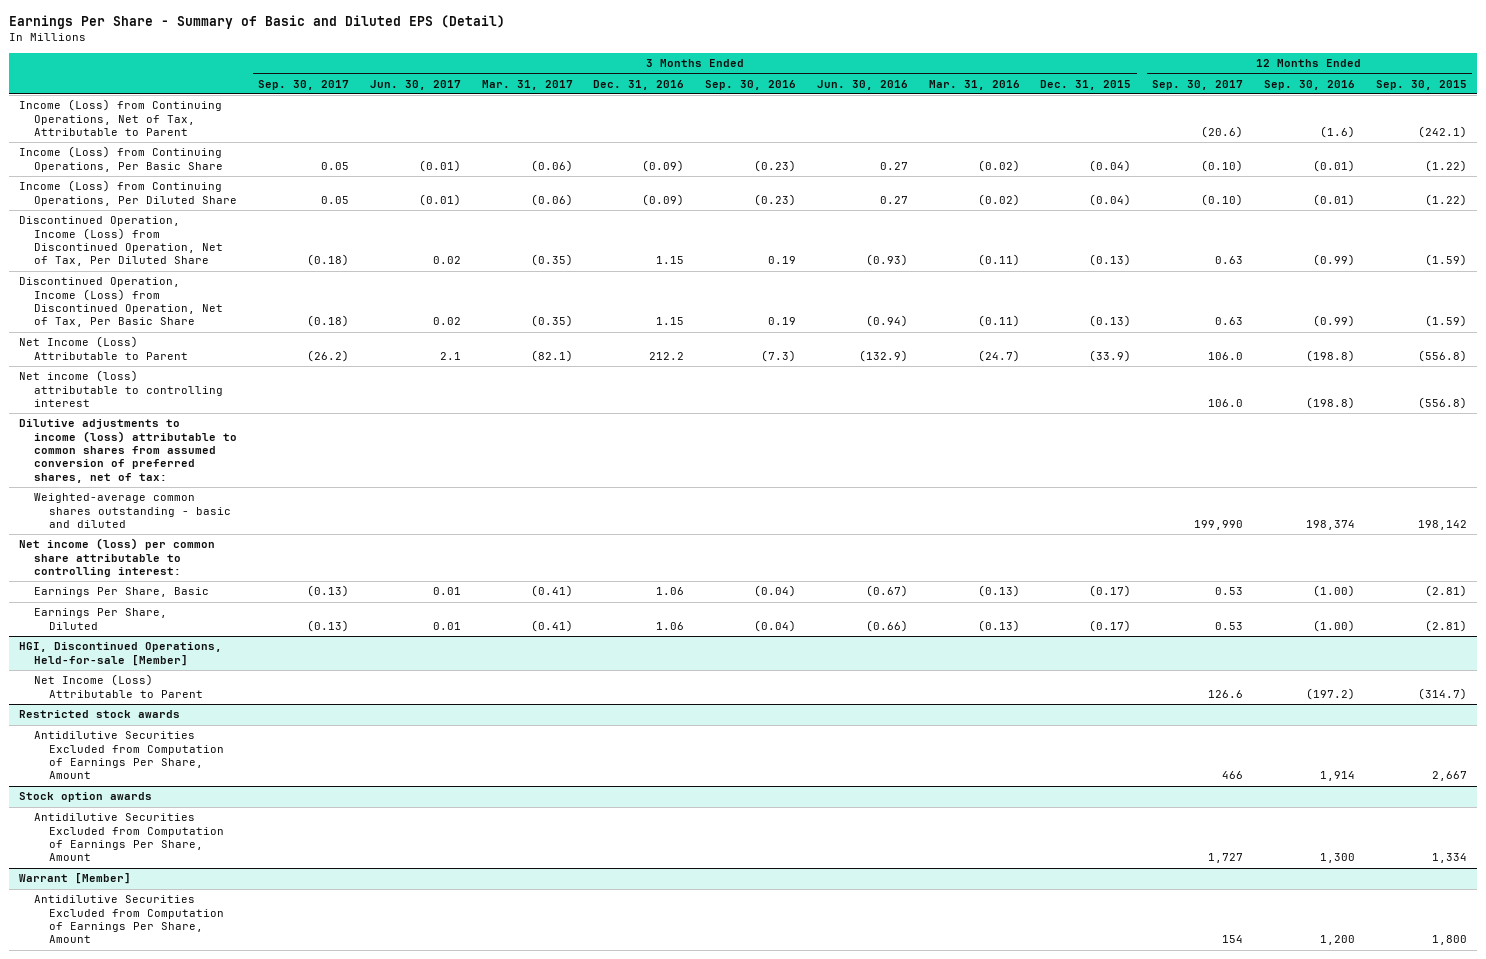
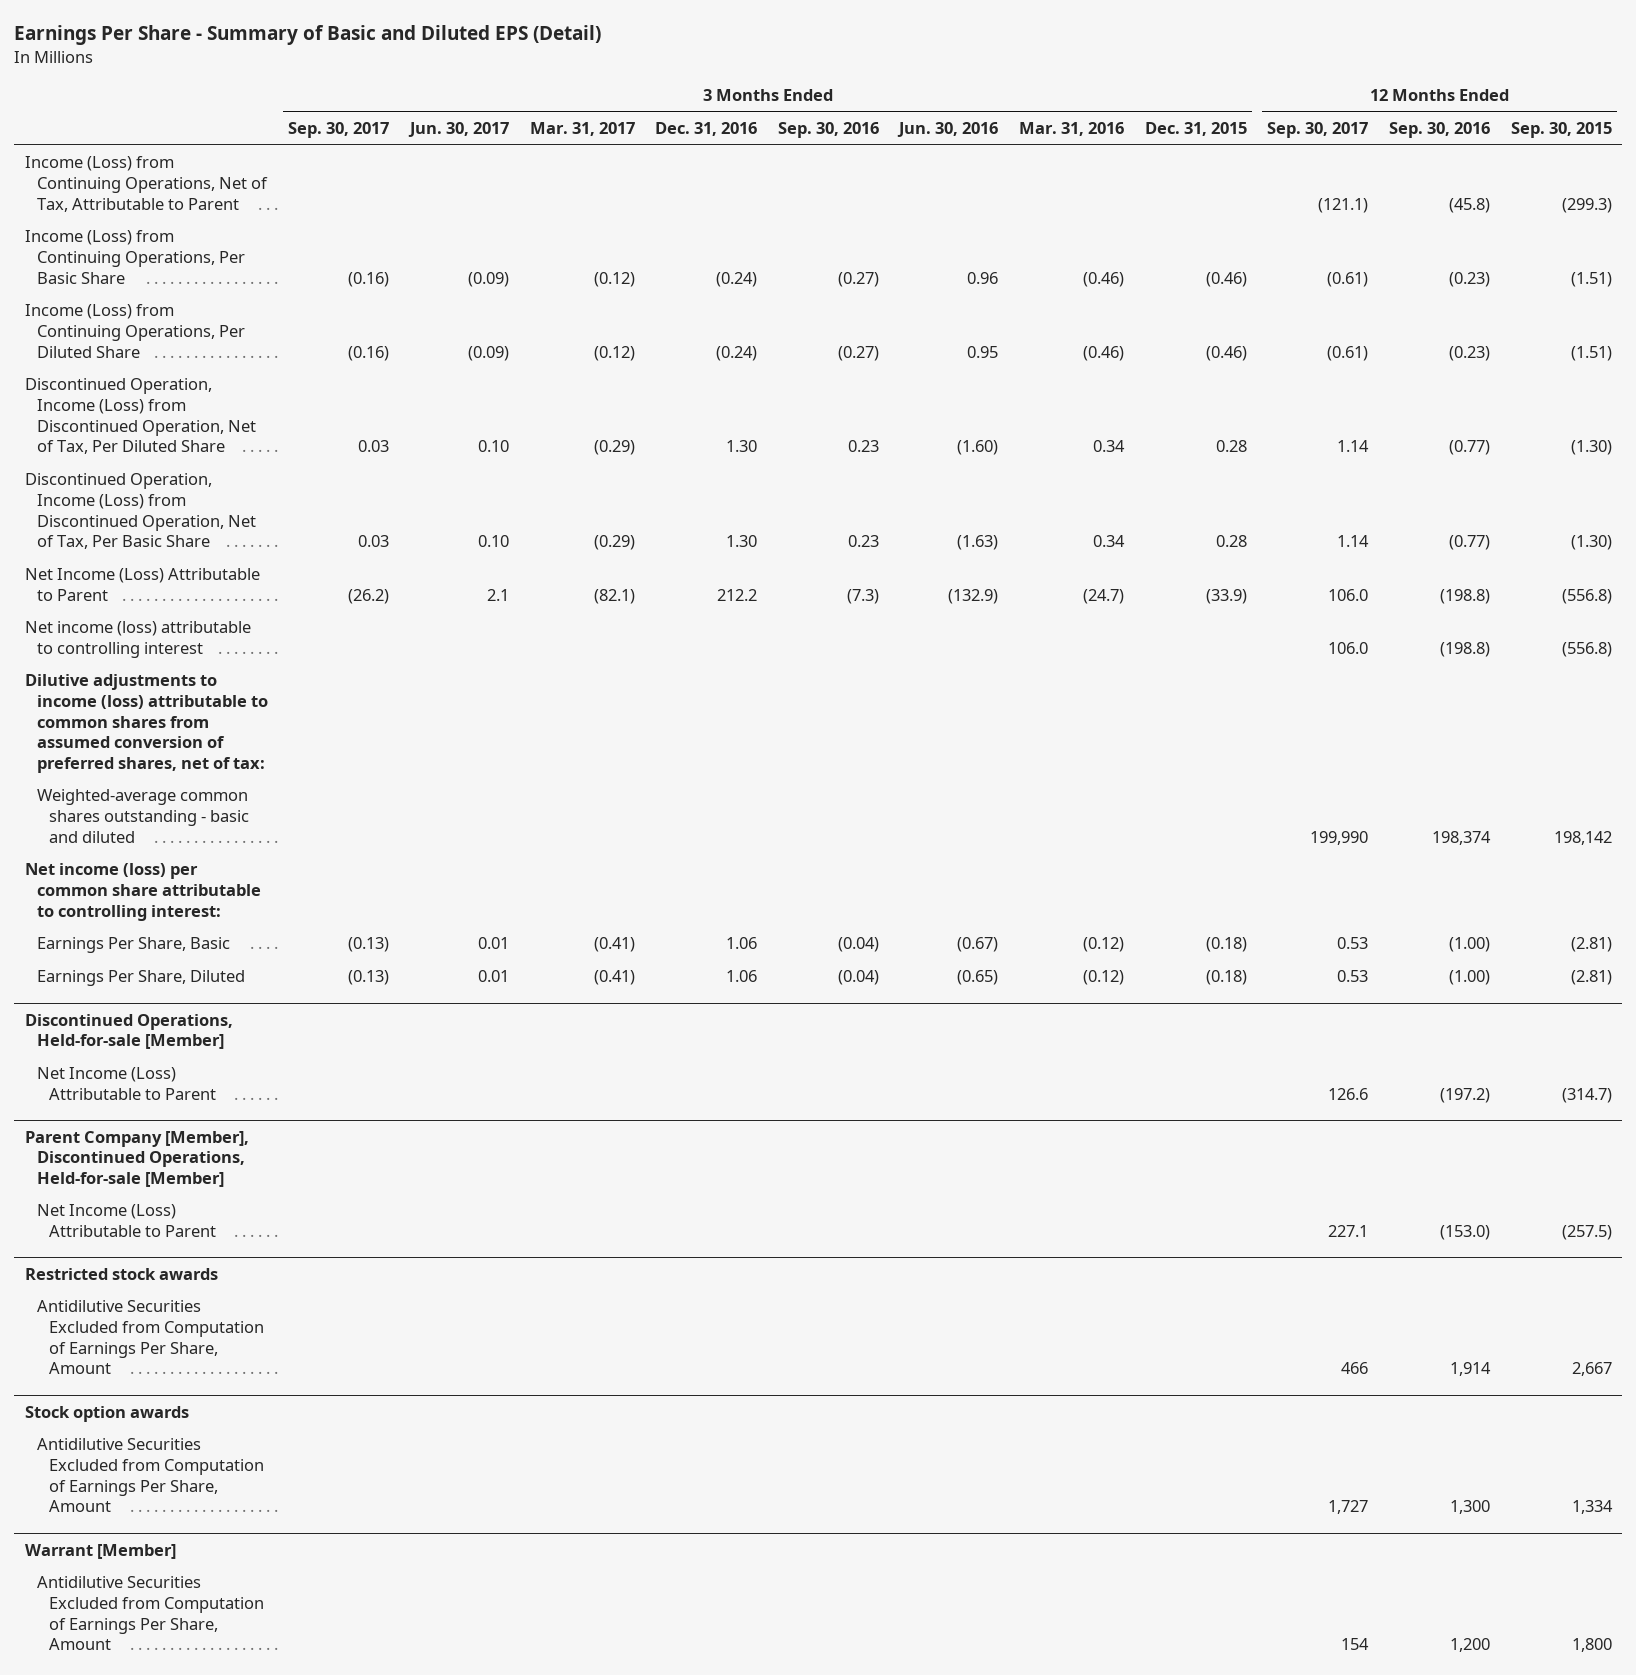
- Income (Loss) from Continuing Operations, Net of Tax, Attributable to Parent | | | | | | | | | (20.6) | (1.6) | (242.1)
- Income (Loss) from Continuing Operations, Per Basic Share | 0.05 | (0.01) | (0.06) | (0.09) | (0.23) | 0.27 | (0.02) | (0.04) | (0.10) | (0.01) | (1.22)
- Income (Loss) from Continuing Operations, Per Diluted Share | 0.05 | (0.01) | (0.06) | (0.09) | (0.23) | 0.27 | (0.02) | (0.04) | (0.10) | (0.01) | (1.22)
- Discontinued Operation, Income (Loss) from Discontinued Operation, Net of Tax, Per Diluted Share | (0.18) | 0.02 | (0.35) | 1.15 | 0.19 | (0.93) | (0.11) | (0.13) | 0.63 | (0.99) | (1.59)
- Discontinued Operation, Income (Loss) from Discontinued Operation, Net of Tax, Per Basic Share | (0.18) | 0.02 | (0.35) | 1.15 | 0.19 | (0.94) | (0.11) | (0.13) | 0.63 | (0.99) | (1.59)
+ Income (Loss) from Continuing Operations, Net of Tax, Attributable to Parent | | | | | | | | | (121.1) | (45.8) | (299.3)
+ Income (Loss) from Continuing Operations, Per Basic Share | (0.16) | (0.09) | (0.12) | (0.24) | (0.27) | 0.96 | (0.46) | (0.46) | (0.61) | (0.23) | (1.51)
+ Income (Loss) from Continuing Operations, Per Diluted Share | (0.16) | (0.09) | (0.12) | (0.24) | (0.27) | 0.95 | (0.46) | (0.46) | (0.61) | (0.23) | (1.51)
+ Discontinued Operation, Income (Loss) from Discontinued Operation, Net of Tax, Per Diluted Share | 0.03 | 0.10 | (0.29) | 1.30 | 0.23 | (1.60) | 0.34 | 0.28 | 1.14 | (0.77) | (1.30)
+ Discontinued Operation, Income (Loss) from Discontinued Operation, Net of Tax, Per Basic Share | 0.03 | 0.10 | (0.29) | 1.30 | 0.23 | (1.63) | 0.34 | 0.28 | 1.14 | (0.77) | (1.30)
- Earnings Per Share, Basic | (0.13) | 0.01 | (0.41) | 1.06 | (0.04) | (0.67) | (0.13) | (0.17) | 0.53 | (1.00) | (2.81)
- Earnings Per Share, Diluted | (0.13) | 0.01 | (0.41) | 1.06 | (0.04) | (0.66) | (0.13) | (0.17) | 0.53 | (1.00) | (2.81)
- HGI, Discontinued Operations, Held-for-sale [Member]
+ Earnings Per Share, Basic | (0.13) | 0.01 | (0.41) | 1.06 | (0.04) | (0.67) | (0.12) | (0.18) | 0.53 | (1.00) | (2.81)
+ Earnings Per Share, Diluted | (0.13) | 0.01 | (0.41) | 1.06 | (0.04) | (0.65) | (0.12) | (0.18) | 0.53 | (1.00) | (2.81)
+ Discontinued Operations, Held-for-sale [Member]
+ Parent Company [Member], Discontinued Operations, Held-for-sale [Member]
+ Net Income (Loss) Attributable to Parent | | | | | | | | | 227.1 | (153.0) | (257.5)

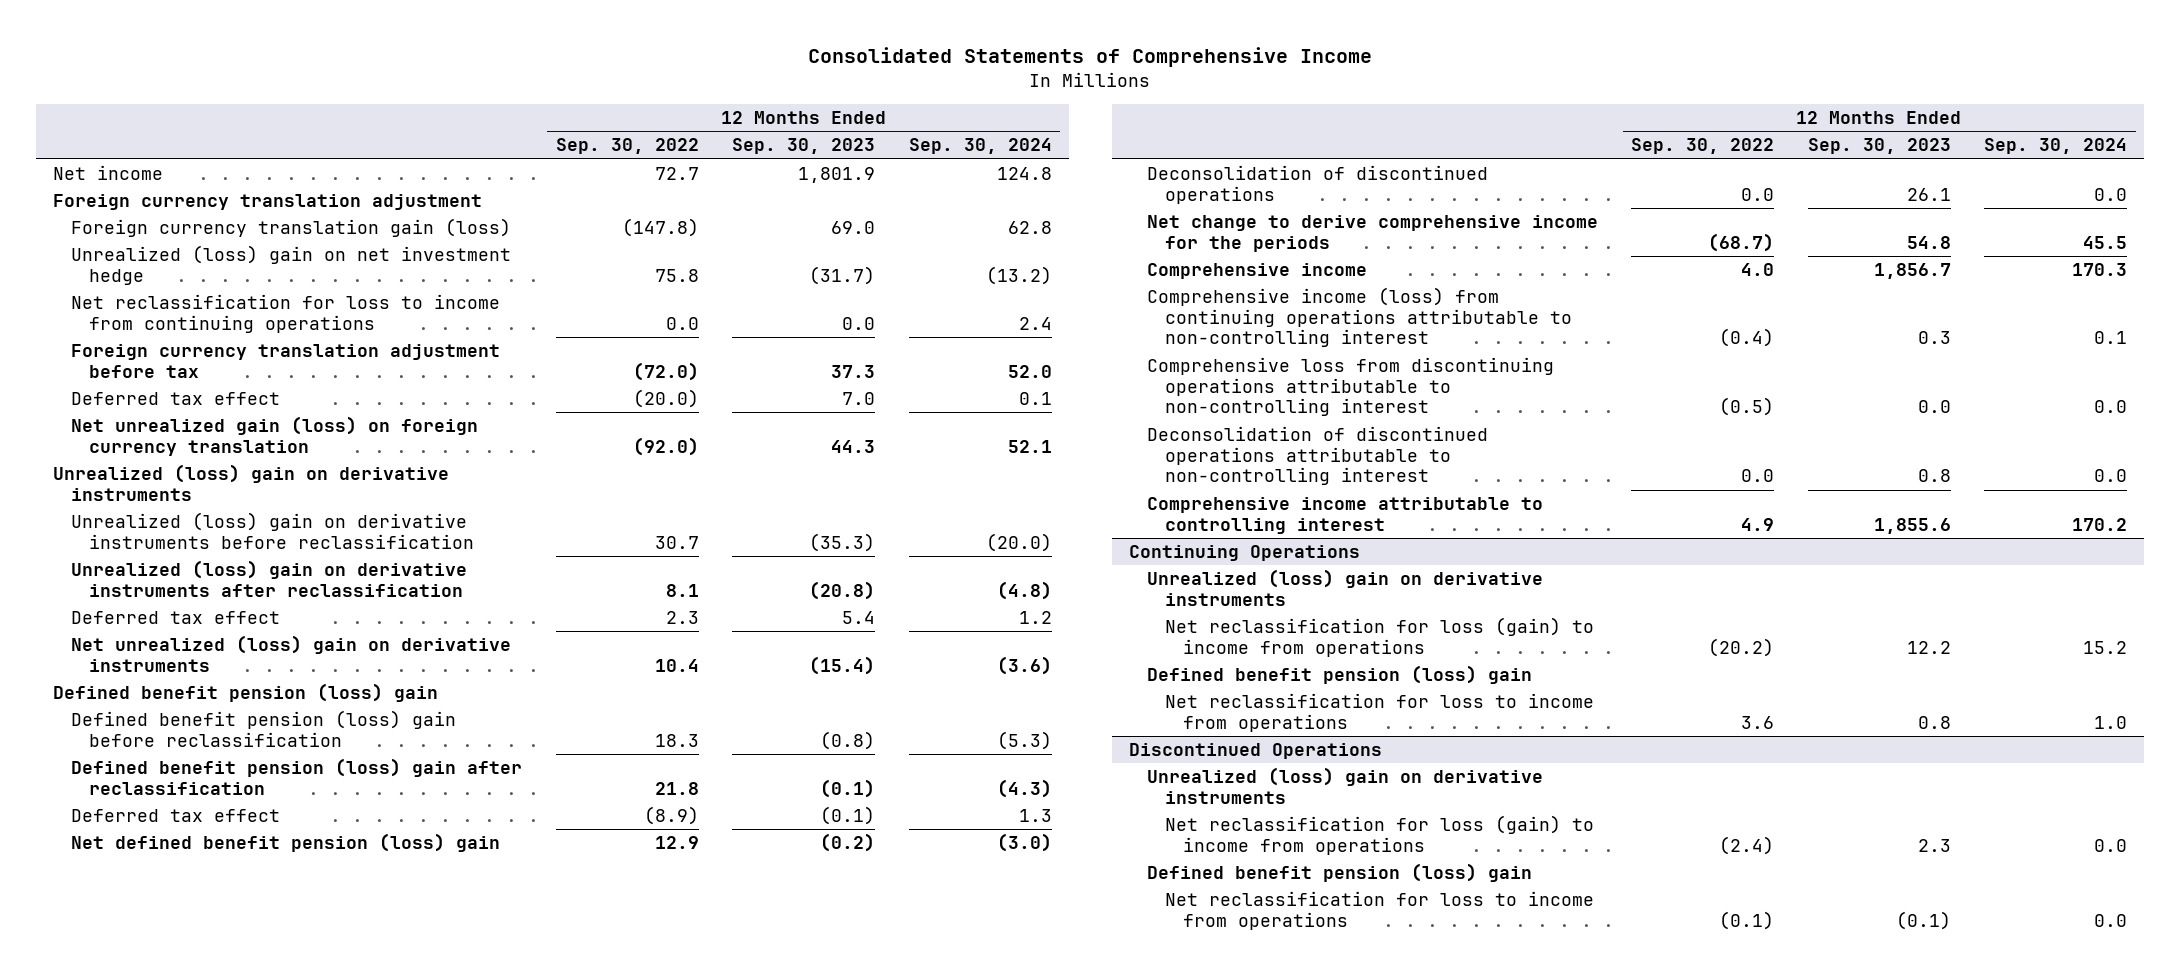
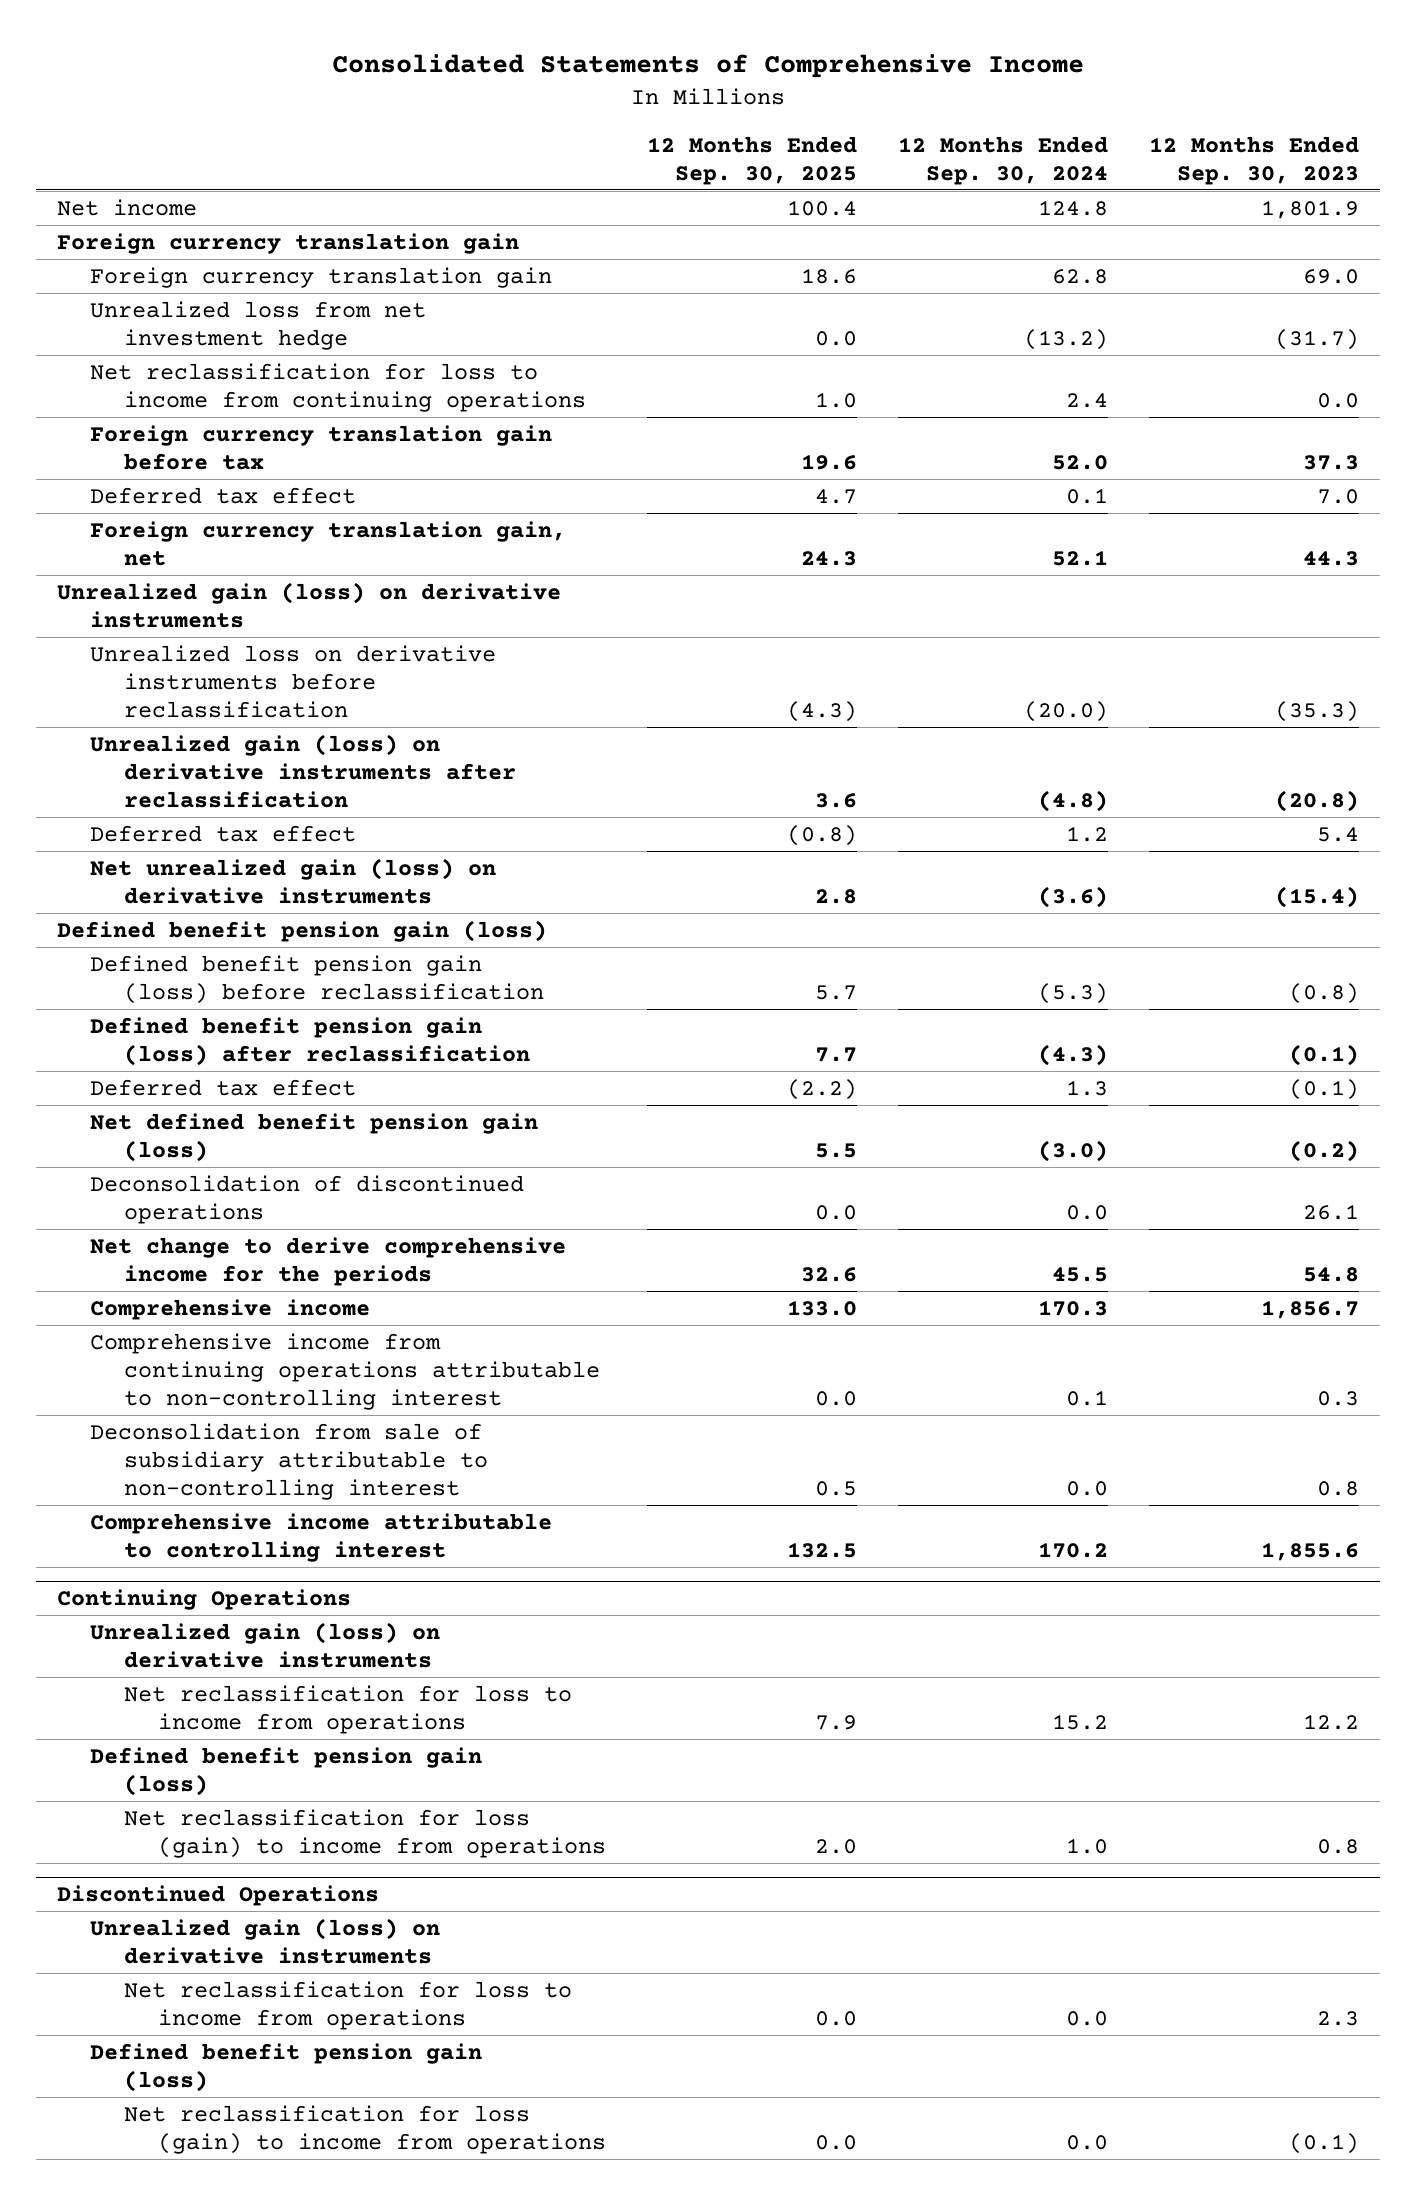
- | 12 Months Ended Sep. 30, 2022 | 12 Months Ended Sep. 30, 2023 | 12 Months Ended Sep. 30, 2024
+ | 12 Months Ended Sep. 30, 2025 | 12 Months Ended Sep. 30, 2024 | 12 Months Ended Sep. 30, 2023
- Foreign currency translation adjustment
- Foreign currency translation gain (loss) | (147.8) | 69.0 | 62.8
- Unrealized (loss) gain on net investment hedge | 75.8 | (31.7) | (13.2)
+ Foreign currency translation gain
+ Foreign currency translation gain | 18.6 | 62.8 | 69.0
+ Unrealized loss from net investment hedge | 0.0 | (13.2) | (31.7)
- Foreign currency translation adjustment before tax | (72.0) | 37.3 | 52.0
+ Foreign currency translation gain before tax | 19.6 | 52.0 | 37.3
- Net unrealized gain (loss) on foreign currency translation | (92.0) | 44.3 | 52.1
- Unrealized (loss) gain on derivative instruments
- Unrealized (loss) gain on derivative instruments before reclassification | 30.7 | (35.3) | (20.0)
- Unrealized (loss) gain on derivative instruments after reclassification | 8.1 | (20.8) | (4.8)
+ Foreign currency translation gain, net | 24.3 | 52.1 | 44.3
+ Unrealized gain (loss) on derivative instruments
+ Unrealized loss on derivative instruments before reclassification | (4.3) | (20.0) | (35.3)
+ Unrealized gain (loss) on derivative instruments after reclassification | 3.6 | (4.8) | (20.8)
- Net unrealized (loss) gain on derivative instruments | 10.4 | (15.4) | (3.6)
- Defined benefit pension (loss) gain
- Defined benefit pension (loss) gain before reclassification | 18.3 | (0.8) | (5.3)
- Defined benefit pension (loss) gain after reclassification | 21.8 | (0.1) | (4.3)
+ Net unrealized gain (loss) on derivative instruments | 2.8 | (3.6) | (15.4)
+ Defined benefit pension gain (loss)
+ Defined benefit pension gain (loss) before reclassification | 5.7 | (5.3) | (0.8)
+ Defined benefit pension gain (loss) after reclassification | 7.7 | (4.3) | (0.1)
- Net defined benefit pension (loss) gain | 12.9 | (0.2) | (3.0)
+ Net defined benefit pension gain (loss) | 5.5 | (3.0) | (0.2)
- Comprehensive income (loss) from continuing operations attributable to non-controlling interest | (0.4) | 0.3 | 0.1
- Comprehensive loss from discontinuing operations attributable to non-controlling interest | (0.5) | 0.0 | 0.0
- Deconsolidation of discontinued operations attributable to non-controlling interest | 0.0 | 0.8 | 0.0
+ Comprehensive income from continuing operations attributable to non-controlling interest | 0.0 | 0.1 | 0.3
+ Deconsolidation from sale of subsidiary attributable to non-controlling interest | 0.5 | 0.0 | 0.8
@ Continuing Operations
- Unrealized (loss) gain on derivative instruments
- Net reclassification for loss (gain) to income from operations | (20.2) | 12.2 | 15.2
- Defined benefit pension (loss) gain
- Net reclassification for loss to income from operations | 3.6 | 0.8 | 1.0
+ Unrealized gain (loss) on derivative instruments
+ Net reclassification for loss to income from operations | 7.9 | 15.2 | 12.2
+ Defined benefit pension gain (loss)
+ Net reclassification for loss (gain) to income from operations | 2.0 | 1.0 | 0.8
@ Discontinued Operations
- Unrealized (loss) gain on derivative instruments
- Net reclassification for loss (gain) to income from operations | (2.4) | 2.3 | 0.0
- Defined benefit pension (loss) gain
- Net reclassification for loss to income from operations | (0.1) | (0.1) | 0.0
+ Unrealized gain (loss) on derivative instruments
+ Net reclassification for loss to income from operations | 0.0 | 0.0 | 2.3
+ Defined benefit pension gain (loss)
+ Net reclassification for loss (gain) to income from operations | 0.0 | 0.0 | (0.1)

